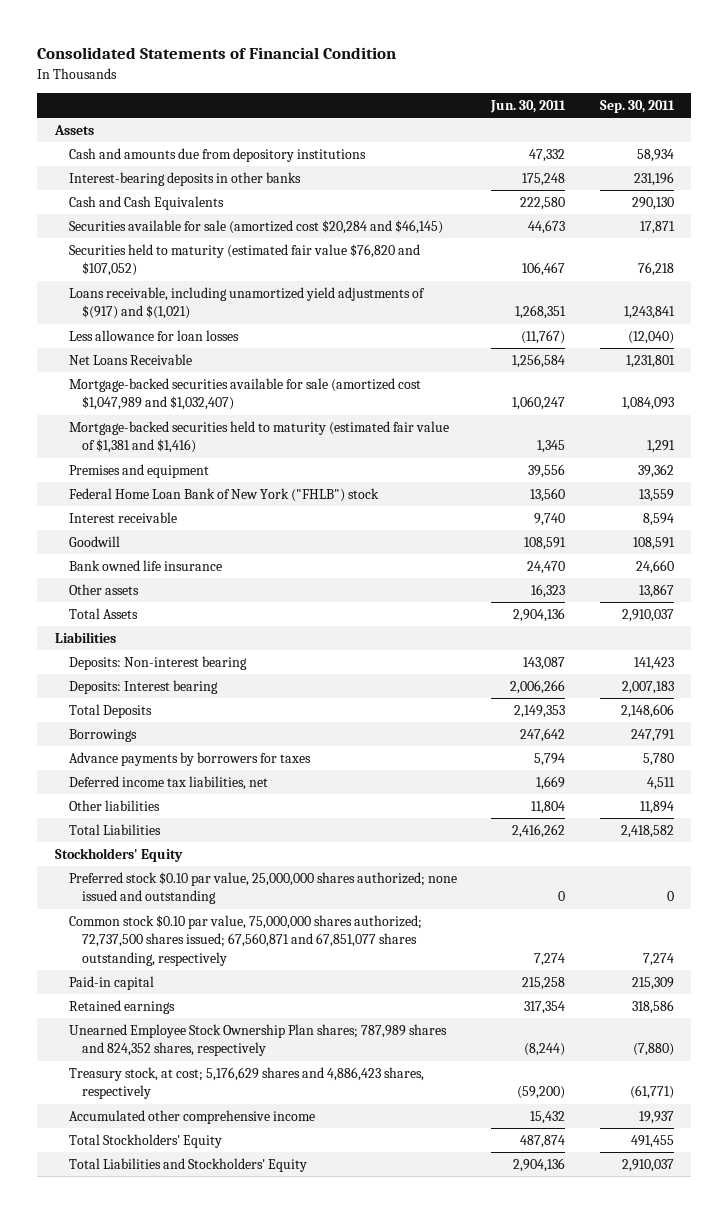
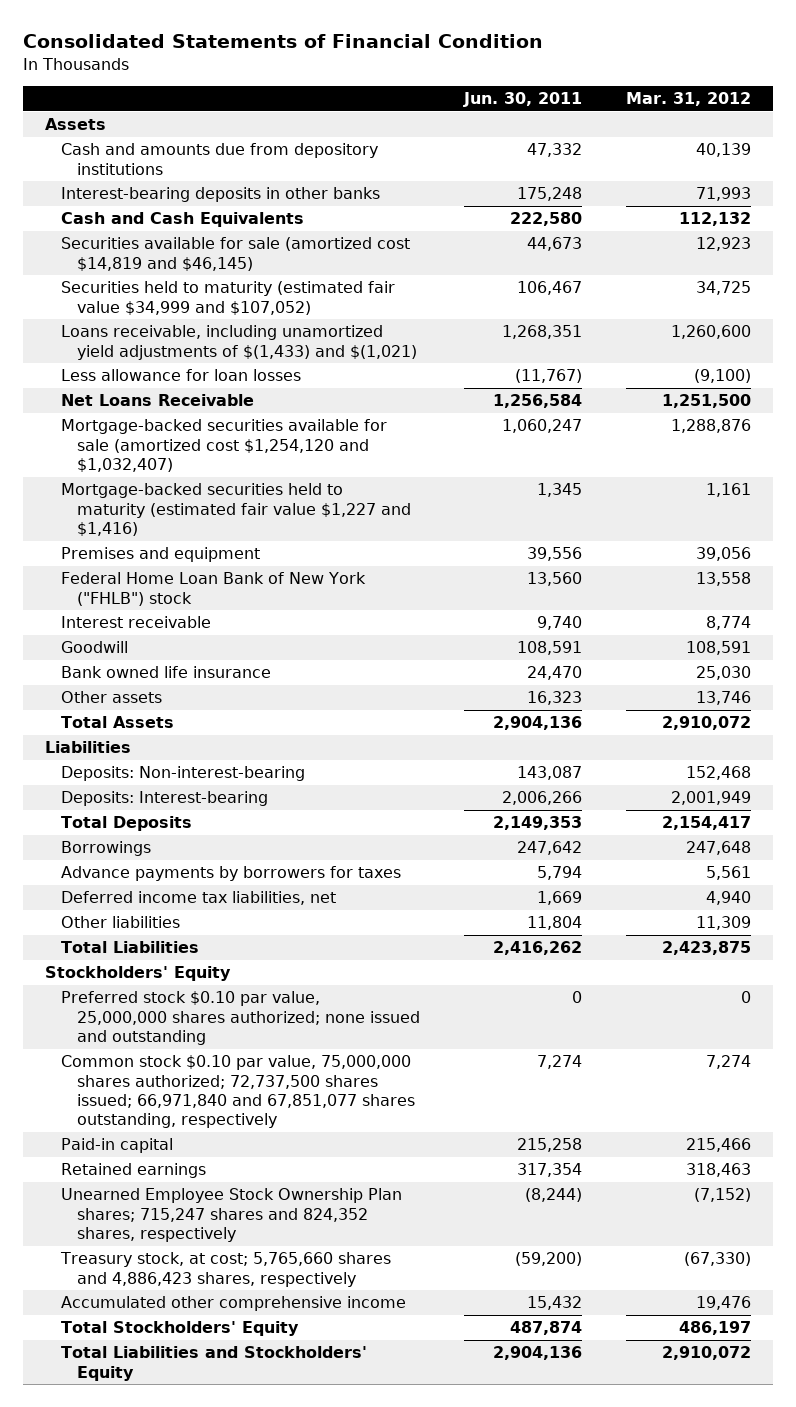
- | Jun. 30, 2011 | Sep. 30, 2011
+ | Jun. 30, 2011 | Mar. 31, 2012
- Securities available for sale (amortized cost $20,284 and $46,145) | 44,673 | 17,871
- Securities held to maturity (estimated fair value $76,820 and $107,052) | 106,467 | 76,218
- Loans receivable, including unamortized yield adjustments of $(917) and $(1,021) | 1,268,351 | 1,243,841
+ Securities available for sale (amortized cost $14,819 and $46,145) | 44,673 | 12,923
+ Securities held to maturity (estimated fair value $34,999 and $107,052) | 106,467 | 34,725
+ Loans receivable, including unamortized yield adjustments of $(1,433) and $(1,021) | 1,268,351 | 1,260,600
- Mortgage-backed securities available for sale (amortized cost $1,047,989 and $1,032,407) | 1,060,247 | 1,084,093
- Mortgage-backed securities held to maturity (estimated fair value of $1,381 and $1,416) | 1,345 | 1,291
+ Mortgage-backed securities available for sale (amortized cost $1,254,120 and $1,032,407) | 1,060,247 | 1,288,876
+ Mortgage-backed securities held to maturity (estimated fair value $1,227 and $1,416) | 1,345 | 1,161
- Deposits: Non-interest bearing | 143,087 | 141,423
- Deposits: Interest bearing | 2,006,266 | 2,007,183
+ Deposits: Non-interest-bearing | 143,087 | 152,468
+ Deposits: Interest-bearing | 2,006,266 | 2,001,949
- Common stock $0.10 par value, 75,000,000 shares authorized; 72,737,500 shares issued; 67,560,871 and 67,851,077 shares outstanding, respectively | 7,274 | 7,274
+ Common stock $0.10 par value, 75,000,000 shares authorized; 72,737,500 shares issued; 66,971,840 and 67,851,077 shares outstanding, respectively | 7,274 | 7,274
- Unearned Employee Stock Ownership Plan shares; 787,989 shares and 824,352 shares, respectively | (8,244) | (7,880)
- Treasury stock, at cost; 5,176,629 shares and 4,886,423 shares, respectively | (59,200) | (61,771)
+ Unearned Employee Stock Ownership Plan shares; 715,247 shares and 824,352 shares, respectively | (8,244) | (7,152)
+ Treasury stock, at cost; 5,765,660 shares and 4,886,423 shares, respectively | (59,200) | (67,330)

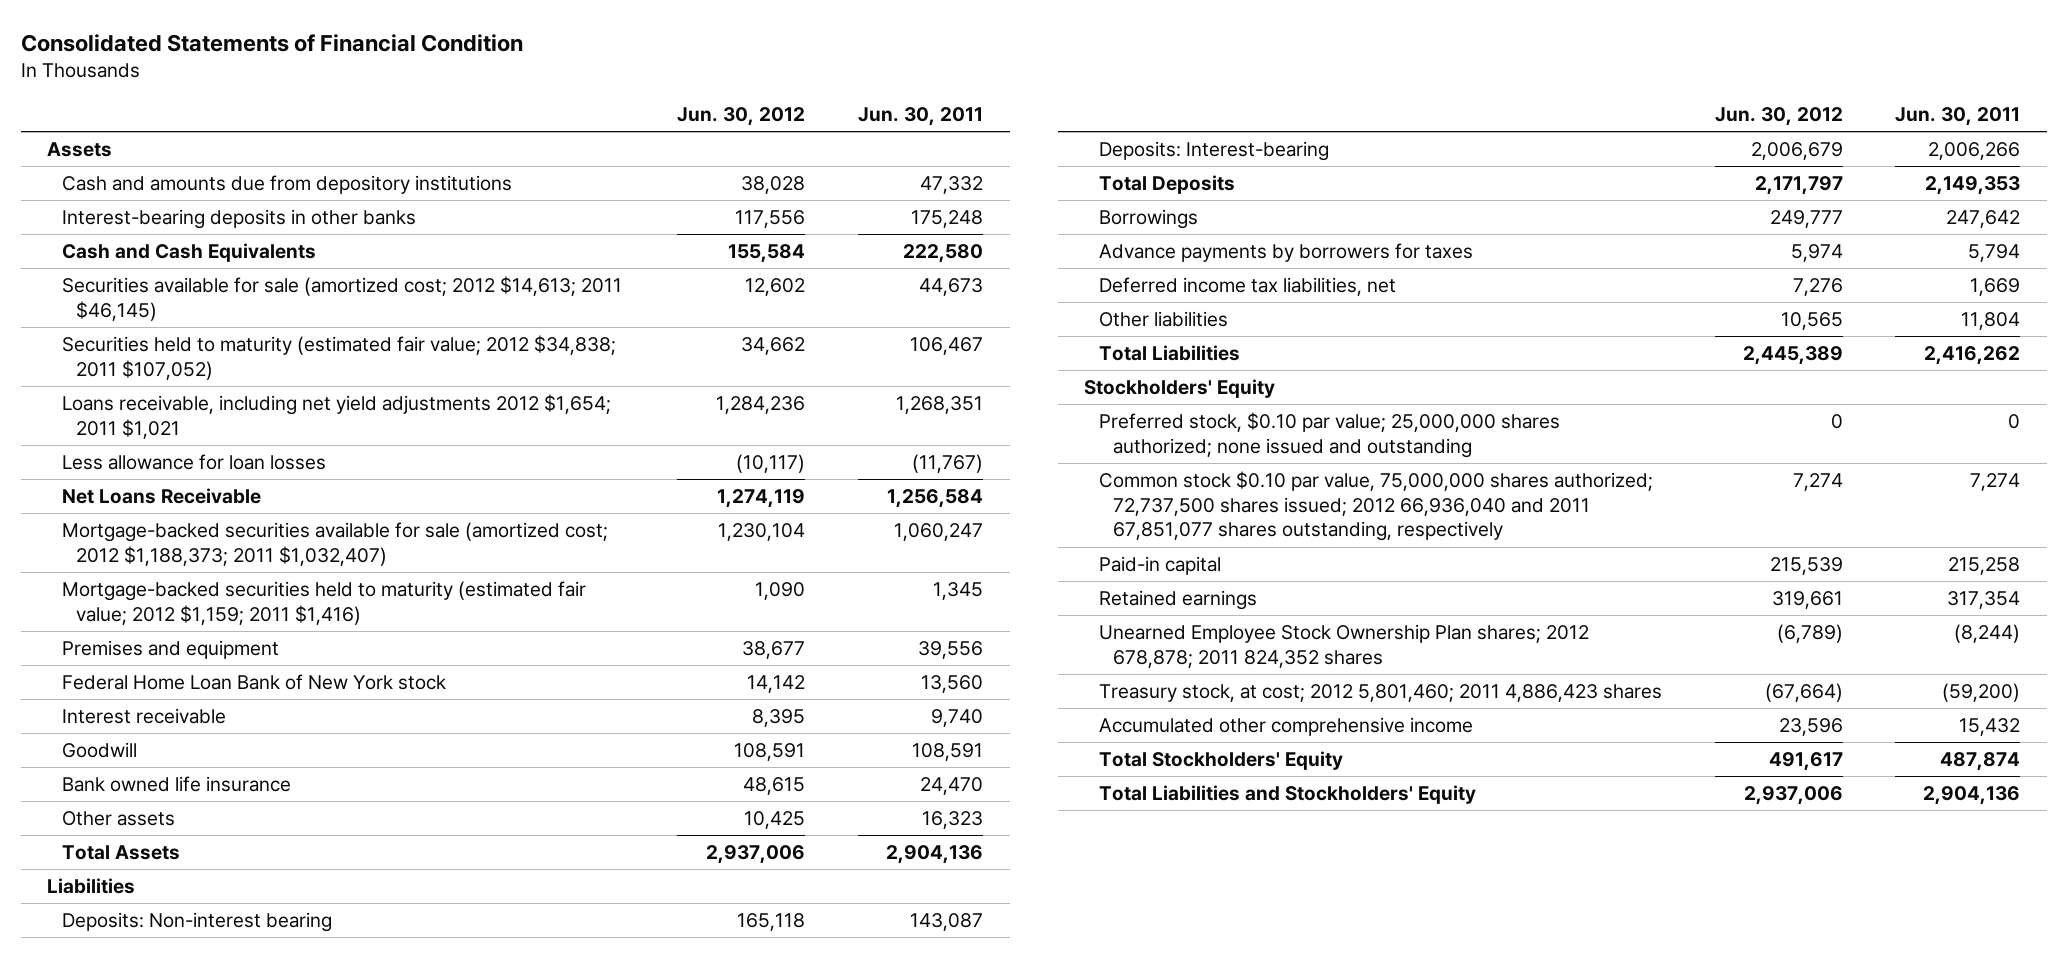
- | Jun. 30, 2011 | Mar. 31, 2012
+ | Jun. 30, 2012 | Jun. 30, 2011
- Securities available for sale (amortized cost $14,819 and $46,145) | 44,673 | 12,923
- Securities held to maturity (estimated fair value $34,999 and $107,052) | 106,467 | 34,725
- Loans receivable, including unamortized yield adjustments of $(1,433) and $(1,021) | 1,268,351 | 1,260,600
+ Securities available for sale (amortized cost; 2012 $14,613; 2011 $46,145) | 12,602 | 44,673
+ Securities held to maturity (estimated fair value; 2012 $34,838; 2011 $107,052) | 34,662 | 106,467
+ Loans receivable, including net yield adjustments 2012 $1,654; 2011 $1,021 | 1,284,236 | 1,268,351
- Mortgage-backed securities available for sale (amortized cost $1,254,120 and $1,032,407) | 1,060,247 | 1,288,876
- Mortgage-backed securities held to maturity (estimated fair value $1,227 and $1,416) | 1,345 | 1,161
+ Mortgage-backed securities available for sale (amortized cost; 2012 $1,188,373; 2011 $1,032,407) | 1,230,104 | 1,060,247
+ Mortgage-backed securities held to maturity (estimated fair value; 2012 $1,159; 2011 $1,416) | 1,090 | 1,345
- Federal Home Loan Bank of New York ("FHLB") stock | 13,560 | 13,558
+ Federal Home Loan Bank of New York stock | 14,142 | 13,560
- Deposits: Non-interest-bearing | 143,087 | 152,468
+ Deposits: Non-interest bearing | 165,118 | 143,087
- Preferred stock $0.10 par value, 25,000,000 shares authorized; none issued and outstanding | 0 | 0
- Common stock $0.10 par value, 75,000,000 shares authorized; 72,737,500 shares issued; 66,971,840 and 67,851,077 shares outstanding, respectively | 7,274 | 7,274
+ Preferred stock, $0.10 par value; 25,000,000 shares authorized; none issued and outstanding | 0 | 0
+ Common stock $0.10 par value, 75,000,000 shares authorized; 72,737,500 shares issued; 2012 66,936,040 and 2011 67,851,077 shares outstanding, respectively | 7,274 | 7,274
- Unearned Employee Stock Ownership Plan shares; 715,247 shares and 824,352 shares, respectively | (8,244) | (7,152)
- Treasury stock, at cost; 5,765,660 shares and 4,886,423 shares, respectively | (59,200) | (67,330)
+ Unearned Employee Stock Ownership Plan shares; 2012 678,878; 2011 824,352 shares | (6,789) | (8,244)
+ Treasury stock, at cost; 2012 5,801,460; 2011 4,886,423 shares | (67,664) | (59,200)

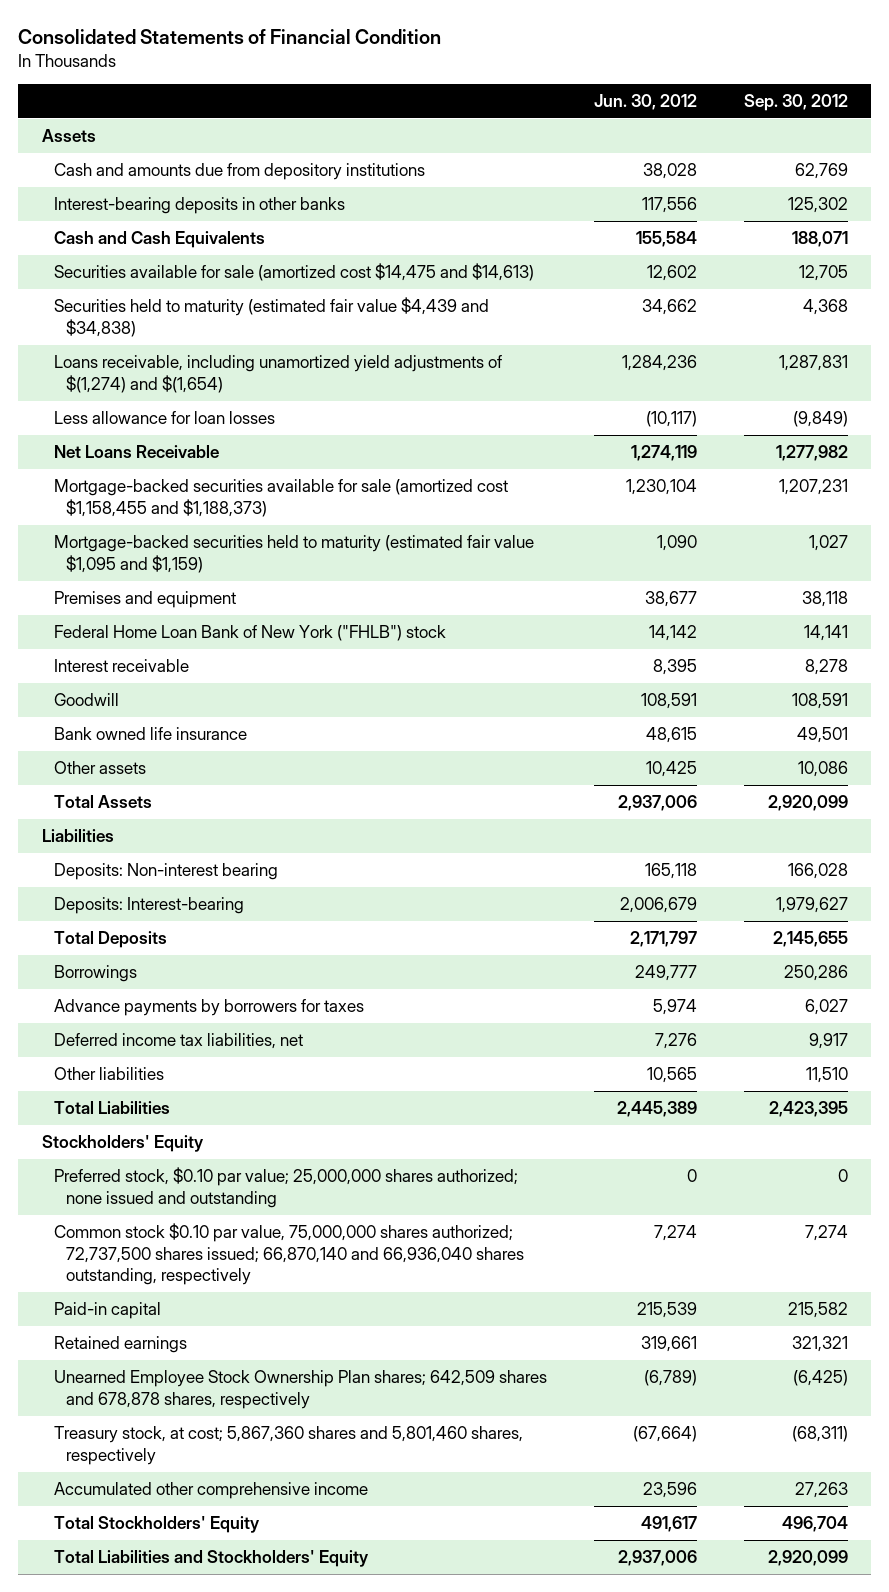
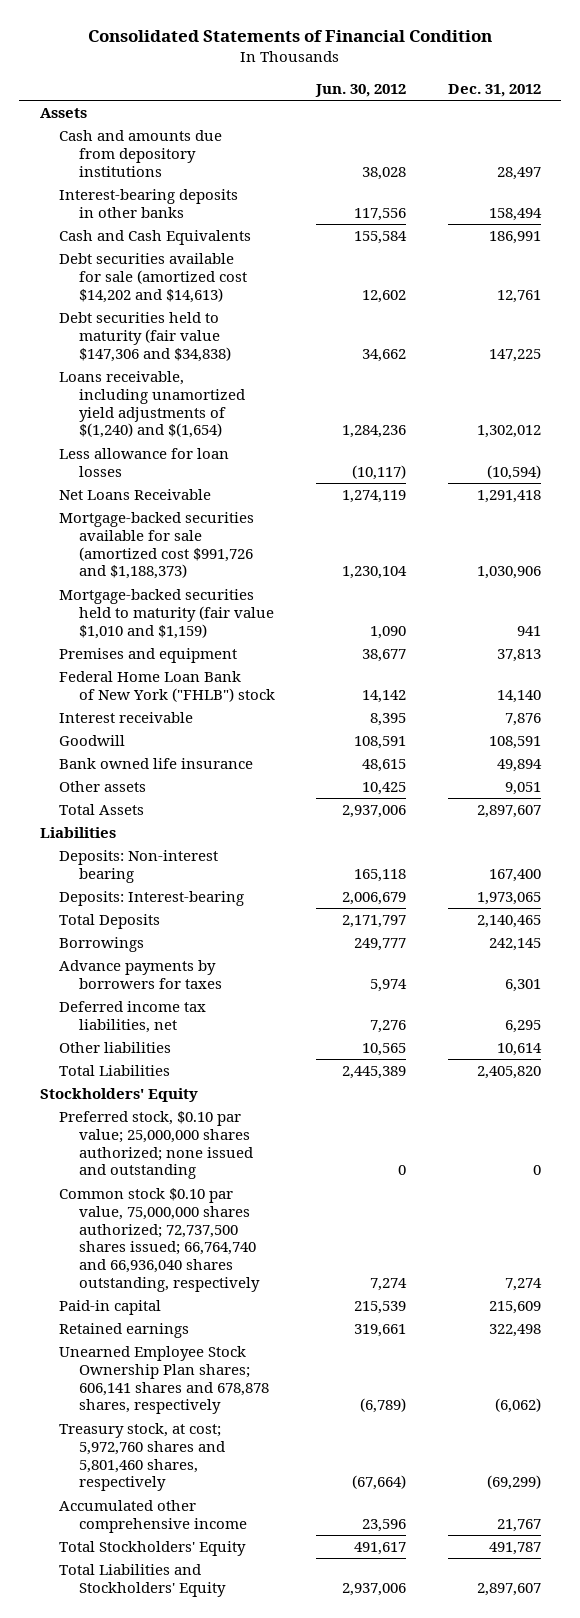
- | Jun. 30, 2012 | Sep. 30, 2012
+ | Jun. 30, 2012 | Dec. 31, 2012
- Securities available for sale (amortized cost $14,475 and $14,613) | 12,602 | 12,705
- Securities held to maturity (estimated fair value $4,439 and $34,838) | 34,662 | 4,368
- Loans receivable, including unamortized yield adjustments of $(1,274) and $(1,654) | 1,284,236 | 1,287,831
+ Debt securities available for sale (amortized cost $14,202 and $14,613) | 12,602 | 12,761
+ Debt securities held to maturity (fair value $147,306 and $34,838) | 34,662 | 147,225
+ Loans receivable, including unamortized yield adjustments of $(1,240) and $(1,654) | 1,284,236 | 1,302,012
- Mortgage-backed securities available for sale (amortized cost $1,158,455 and $1,188,373) | 1,230,104 | 1,207,231
- Mortgage-backed securities held to maturity (estimated fair value $1,095 and $1,159) | 1,090 | 1,027
+ Mortgage-backed securities available for sale (amortized cost $991,726 and $1,188,373) | 1,230,104 | 1,030,906
+ Mortgage-backed securities held to maturity (fair value $1,010 and $1,159) | 1,090 | 941
- Common stock $0.10 par value, 75,000,000 shares authorized; 72,737,500 shares issued; 66,870,140 and 66,936,040 shares outstanding, respectively | 7,274 | 7,274
+ Common stock $0.10 par value, 75,000,000 shares authorized; 72,737,500 shares issued; 66,764,740 and 66,936,040 shares outstanding, respectively | 7,274 | 7,274
- Unearned Employee Stock Ownership Plan shares; 642,509 shares and 678,878 shares, respectively | (6,789) | (6,425)
- Treasury stock, at cost; 5,867,360 shares and 5,801,460 shares, respectively | (67,664) | (68,311)
+ Unearned Employee Stock Ownership Plan shares; 606,141 shares and 678,878 shares, respectively | (6,789) | (6,062)
+ Treasury stock, at cost; 5,972,760 shares and 5,801,460 shares, respectively | (67,664) | (69,299)

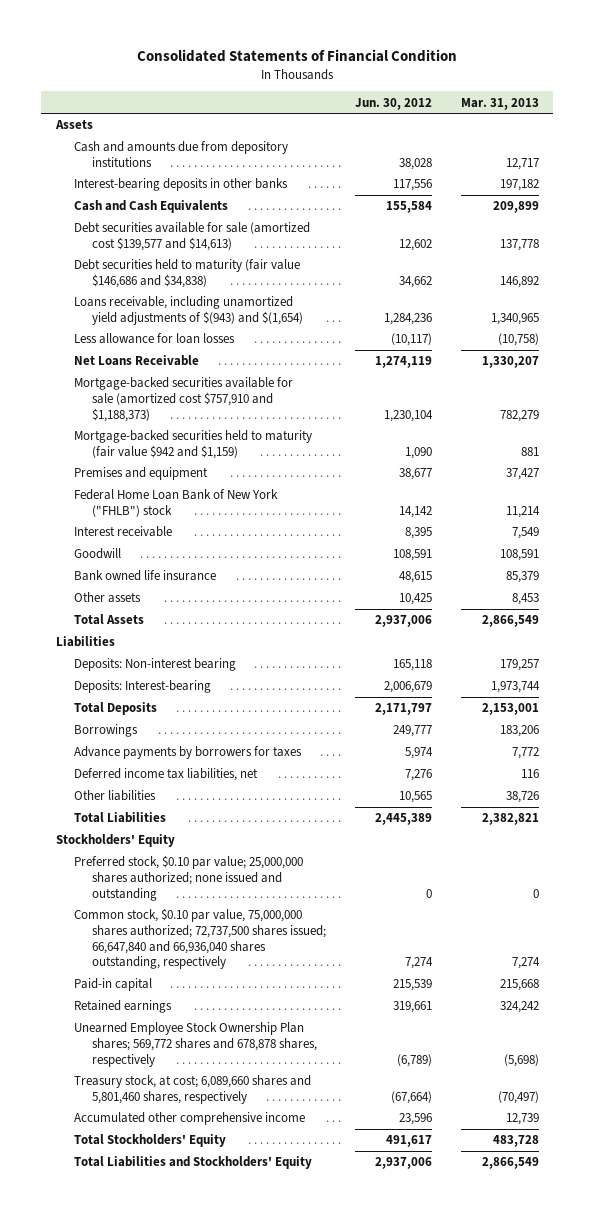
- | Jun. 30, 2012 | Dec. 31, 2012
+ | Jun. 30, 2012 | Mar. 31, 2013
- Debt securities available for sale (amortized cost $14,202 and $14,613) | 12,602 | 12,761
- Debt securities held to maturity (fair value $147,306 and $34,838) | 34,662 | 147,225
- Loans receivable, including unamortized yield adjustments of $(1,240) and $(1,654) | 1,284,236 | 1,302,012
+ Debt securities available for sale (amortized cost $139,577 and $14,613) | 12,602 | 137,778
+ Debt securities held to maturity (fair value $146,686 and $34,838) | 34,662 | 146,892
+ Loans receivable, including unamortized yield adjustments of $(943) and $(1,654) | 1,284,236 | 1,340,965
- Mortgage-backed securities available for sale (amortized cost $991,726 and $1,188,373) | 1,230,104 | 1,030,906
- Mortgage-backed securities held to maturity (fair value $1,010 and $1,159) | 1,090 | 941
+ Mortgage-backed securities available for sale (amortized cost $757,910 and $1,188,373) | 1,230,104 | 782,279
+ Mortgage-backed securities held to maturity (fair value $942 and $1,159) | 1,090 | 881
- Common stock $0.10 par value, 75,000,000 shares authorized; 72,737,500 shares issued; 66,764,740 and 66,936,040 shares outstanding, respectively | 7,274 | 7,274
+ Common stock, $0.10 par value, 75,000,000 shares authorized; 72,737,500 shares issued; 66,647,840 and 66,936,040 shares outstanding, respectively | 7,274 | 7,274
- Unearned Employee Stock Ownership Plan shares; 606,141 shares and 678,878 shares, respectively | (6,789) | (6,062)
- Treasury stock, at cost; 5,972,760 shares and 5,801,460 shares, respectively | (67,664) | (69,299)
+ Unearned Employee Stock Ownership Plan shares; 569,772 shares and 678,878 shares, respectively | (6,789) | (5,698)
+ Treasury stock, at cost; 6,089,660 shares and 5,801,460 shares, respectively | (67,664) | (70,497)

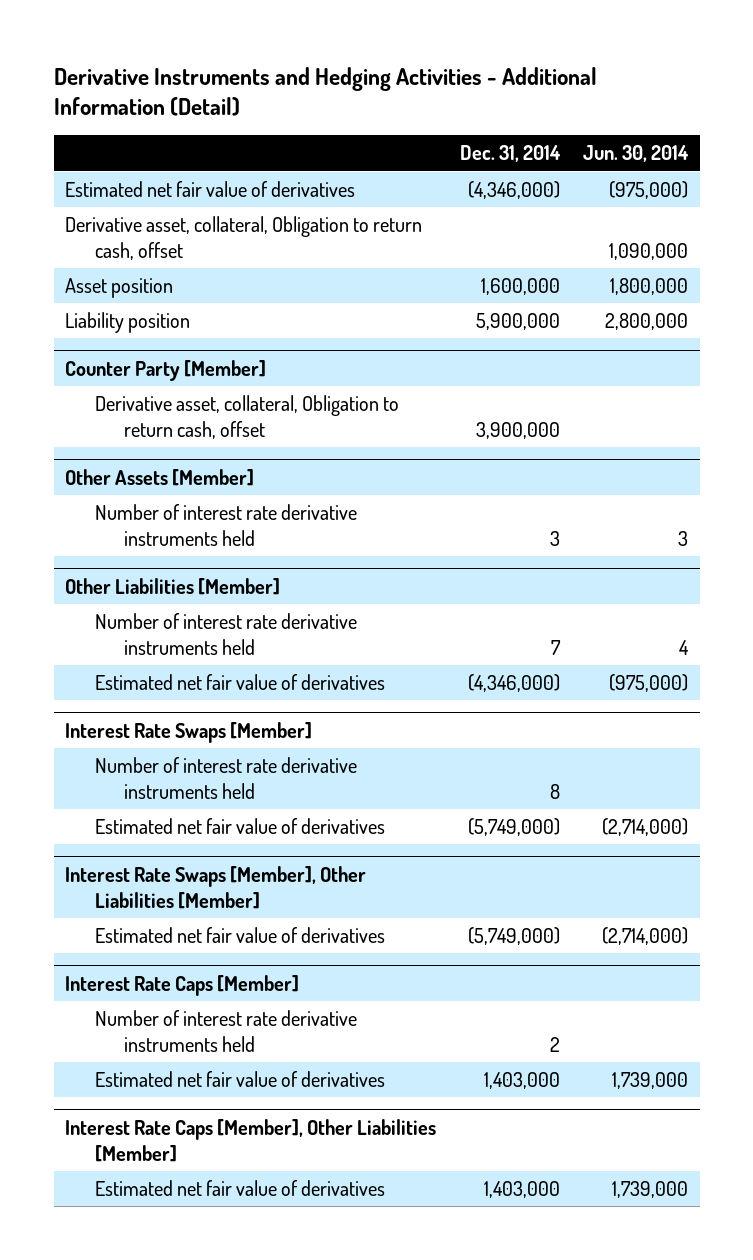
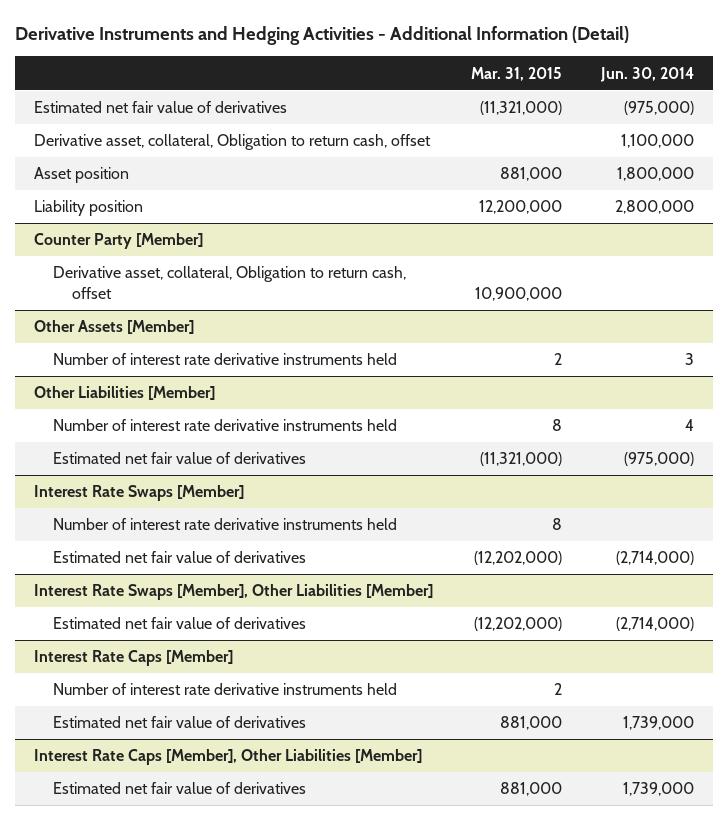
- | Dec. 31, 2014 | Jun. 30, 2014
+ | Mar. 31, 2015 | Jun. 30, 2014
- Derivative asset, collateral, Obligation to return cash, offset | | 1,090,000
+ Derivative asset, collateral, Obligation to return cash, offset | | 1,100,000

